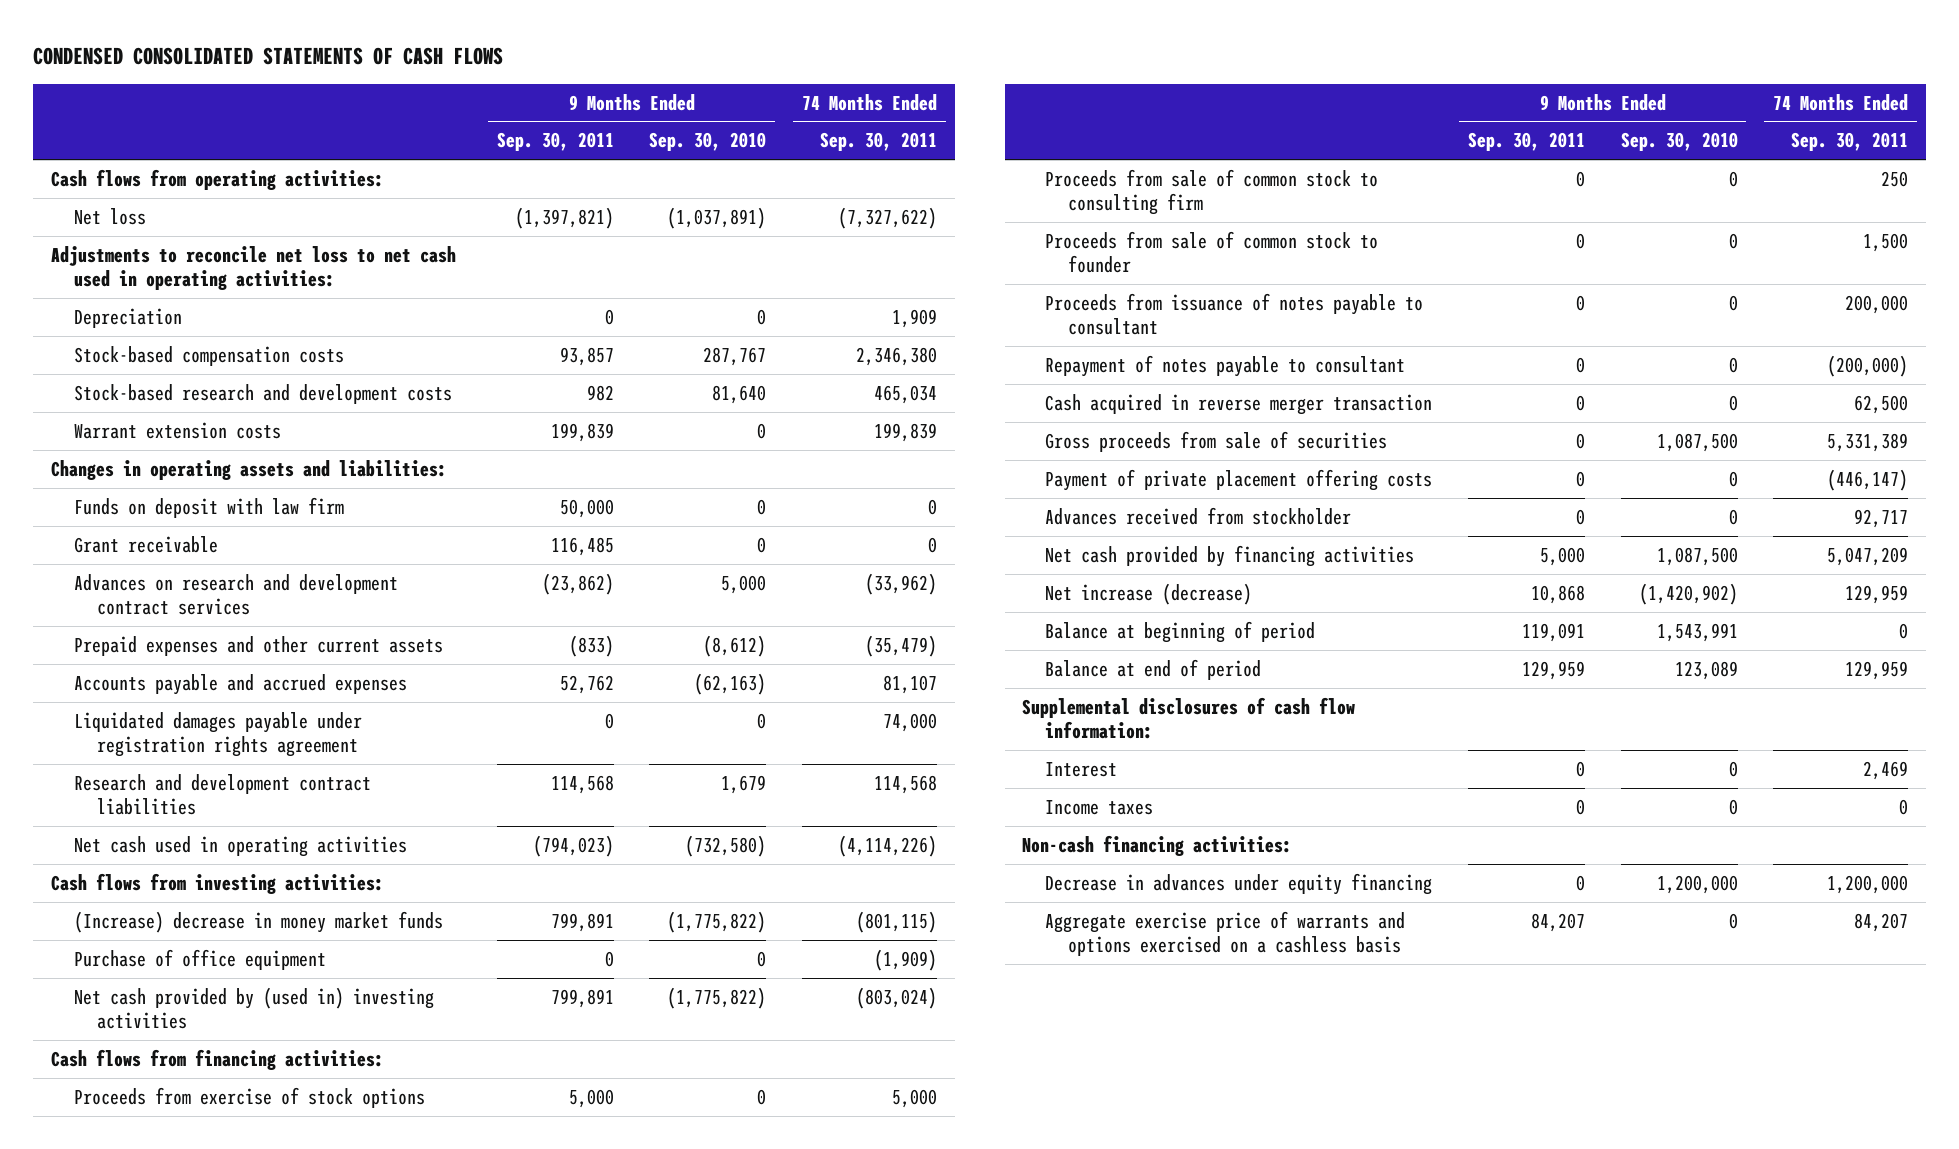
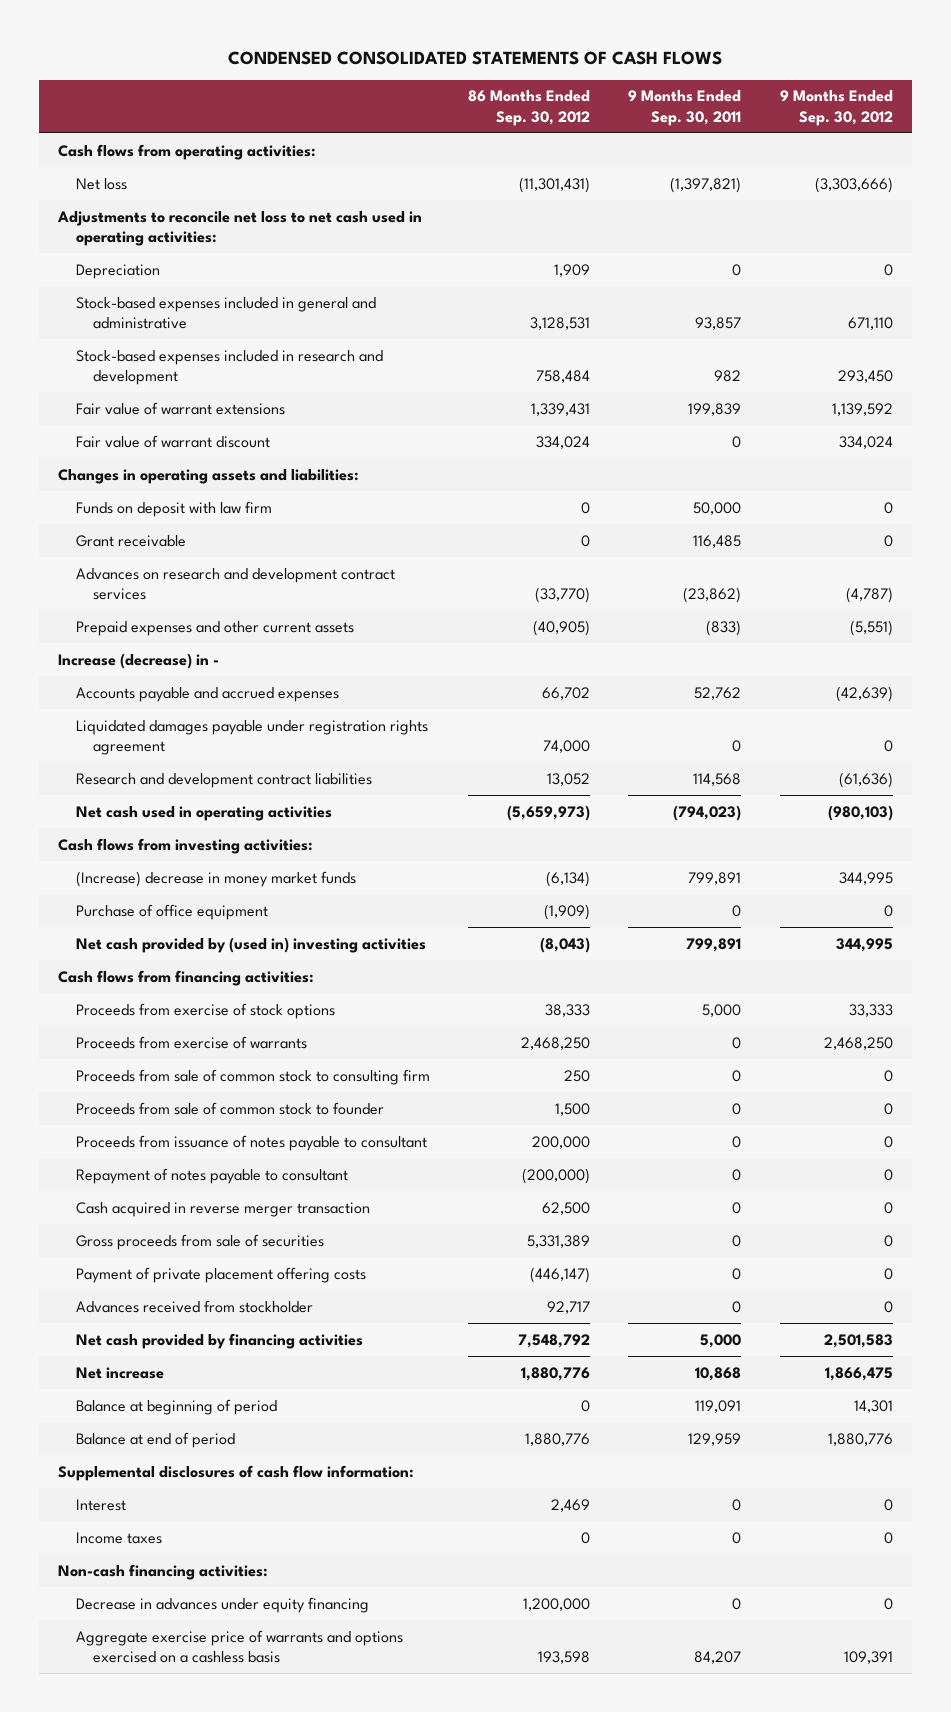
- | 9 Months Ended Sep. 30, 2011 | 9 Months Ended Sep. 30, 2010 | 74 Months Ended Sep. 30, 2011
+ | 86 Months Ended Sep. 30, 2012 | 9 Months Ended Sep. 30, 2011 | 9 Months Ended Sep. 30, 2012
- Stock-based compensation costs | 93,857 | 287,767 | 2,346,380
- Stock-based research and development costs | 982 | 81,640 | 465,034
- Warrant extension costs | 199,839 | 0 | 199,839
+ Stock-based expenses included in general and administrative | 3,128,531 | 93,857 | 671,110
+ Stock-based expenses included in research and development | 758,484 | 982 | 293,450
+ Fair value of warrant extensions | 1,339,431 | 199,839 | 1,139,592
+ Fair value of warrant discount | 334,024 | 0 | 334,024
+ Increase (decrease) in -
+ Proceeds from exercise of warrants | 2,468,250 | 0 | 2,468,250
- Net increase (decrease) | 10,868 | (1,420,902) | 129,959
+ Net increase | 1,880,776 | 10,868 | 1,866,475

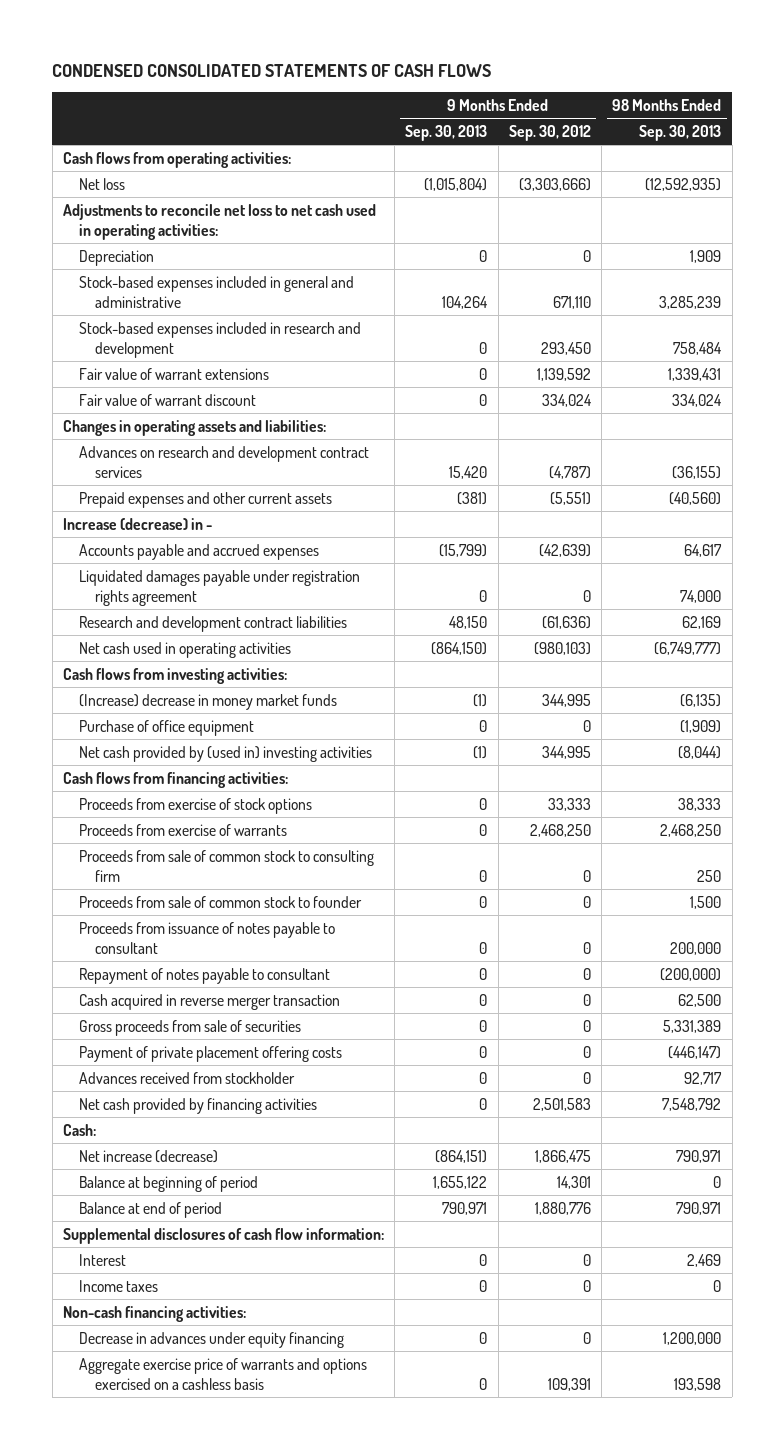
- | 86 Months Ended Sep. 30, 2012 | 9 Months Ended Sep. 30, 2011 | 9 Months Ended Sep. 30, 2012
+ | 9 Months Ended Sep. 30, 2013 | 9 Months Ended Sep. 30, 2012 | 98 Months Ended Sep. 30, 2013
- Funds on deposit with law firm | 0 | 50,000 | 0
- Grant receivable | 0 | 116,485 | 0
- Net increase | 1,880,776 | 10,868 | 1,866,475
+ Cash:
+ Net increase (decrease) | (864,151) | 1,866,475 | 790,971

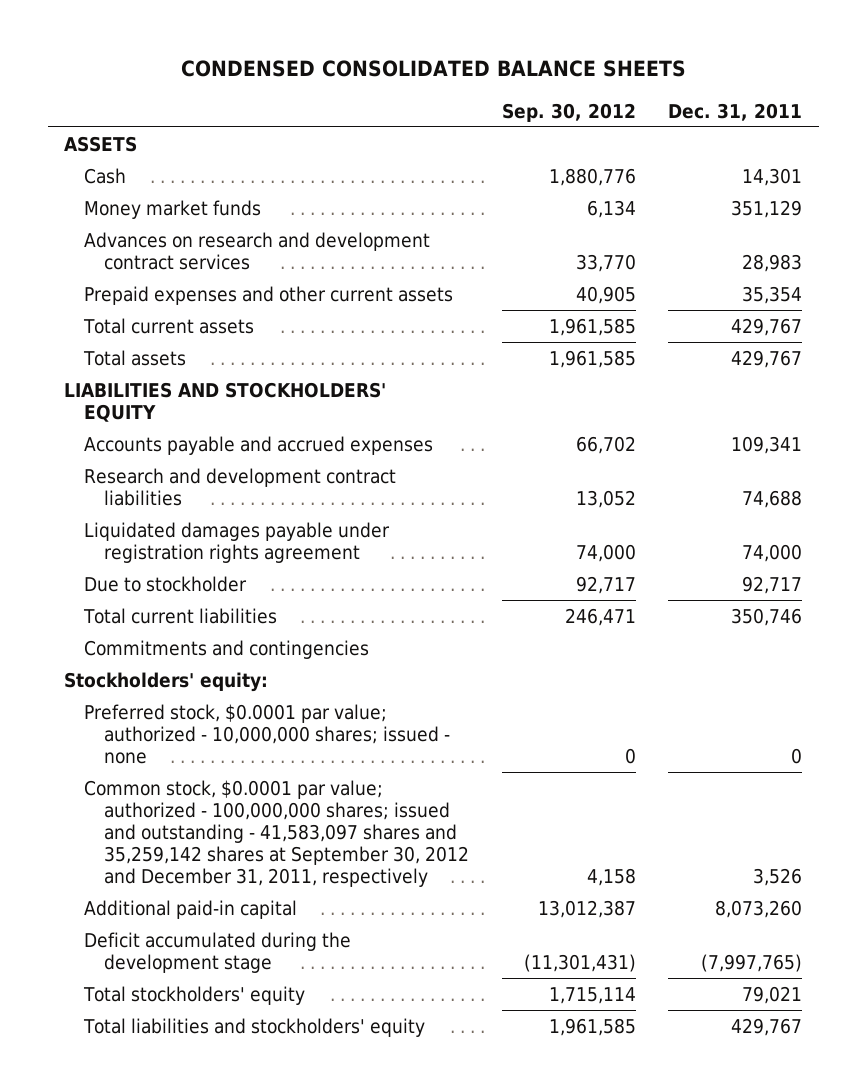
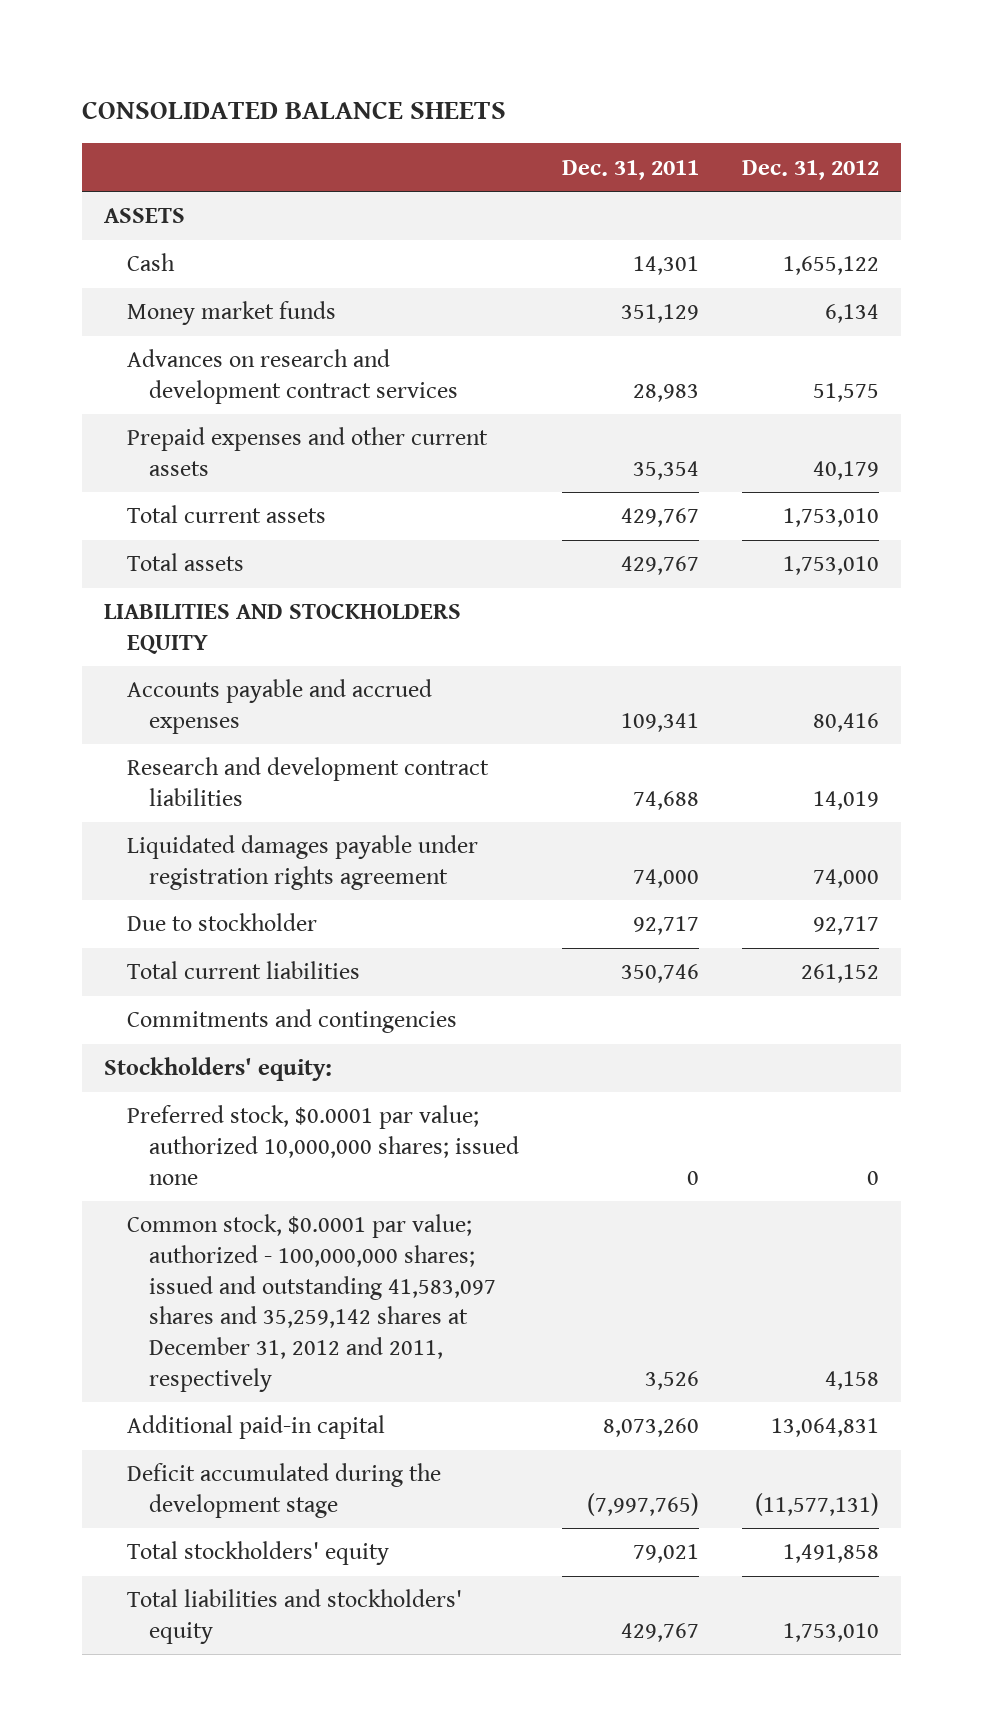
- CONDENSED CONSOLIDATED BALANCE SHEETS
+ CONSOLIDATED BALANCE SHEETS
- | Sep. 30, 2012 | Dec. 31, 2011
+ | Dec. 31, 2011 | Dec. 31, 2012
- LIABILITIES AND STOCKHOLDERS' EQUITY
+ LIABILITIES AND STOCKHOLDERS EQUITY
- Preferred stock, $0.0001 par value; authorized - 10,000,000 shares; issued - none | 0 | 0
- Common stock, $0.0001 par value; authorized - 100,000,000 shares; issued and outstanding - 41,583,097 shares and 35,259,142 shares at September 30, 2012 and December 31, 2011, respectively | 4,158 | 3,526
+ Preferred stock, $0.0001 par value; authorized 10,000,000 shares; issued none | 0 | 0
+ Common stock, $0.0001 par value; authorized - 100,000,000 shares; issued and outstanding 41,583,097 shares and 35,259,142 shares at December 31, 2012 and 2011, respectively | 3,526 | 4,158

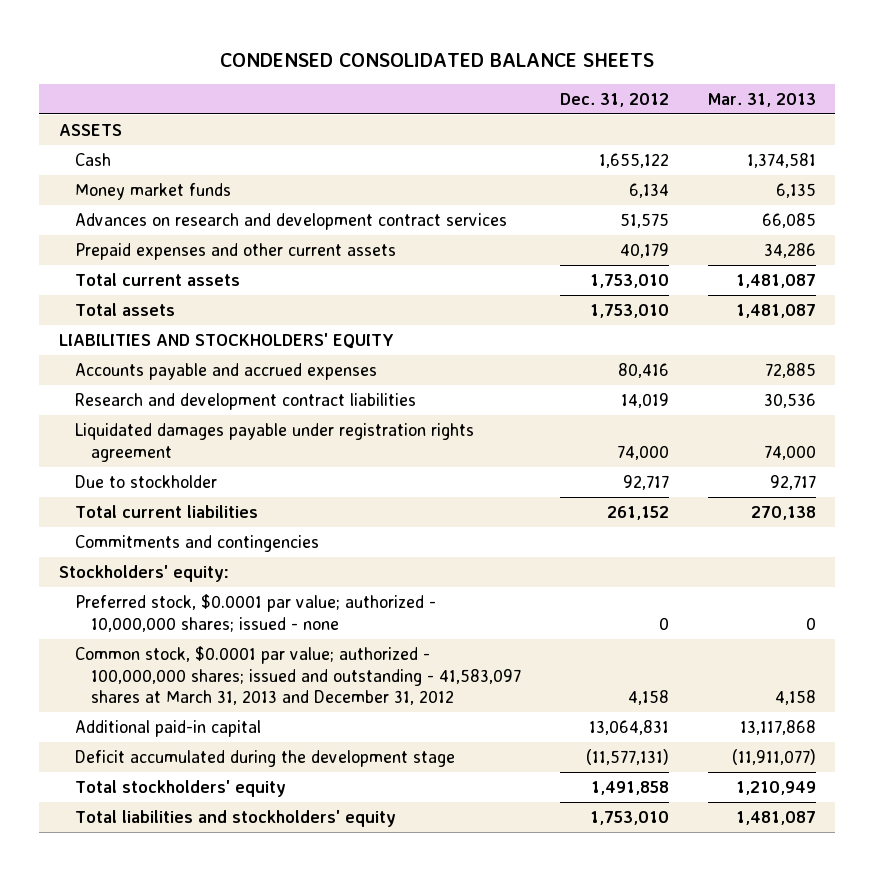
- CONSOLIDATED BALANCE SHEETS
+ CONDENSED CONSOLIDATED BALANCE SHEETS
- | Dec. 31, 2011 | Dec. 31, 2012
+ | Dec. 31, 2012 | Mar. 31, 2013
- LIABILITIES AND STOCKHOLDERS EQUITY
+ LIABILITIES AND STOCKHOLDERS' EQUITY
- Preferred stock, $0.0001 par value; authorized 10,000,000 shares; issued none | 0 | 0
- Common stock, $0.0001 par value; authorized - 100,000,000 shares; issued and outstanding 41,583,097 shares and 35,259,142 shares at December 31, 2012 and 2011, respectively | 3,526 | 4,158
+ Preferred stock, $0.0001 par value; authorized - 10,000,000 shares; issued - none | 0 | 0
+ Common stock, $0.0001 par value; authorized - 100,000,000 shares; issued and outstanding - 41,583,097 shares at March 31, 2013 and December 31, 2012 | 4,158 | 4,158

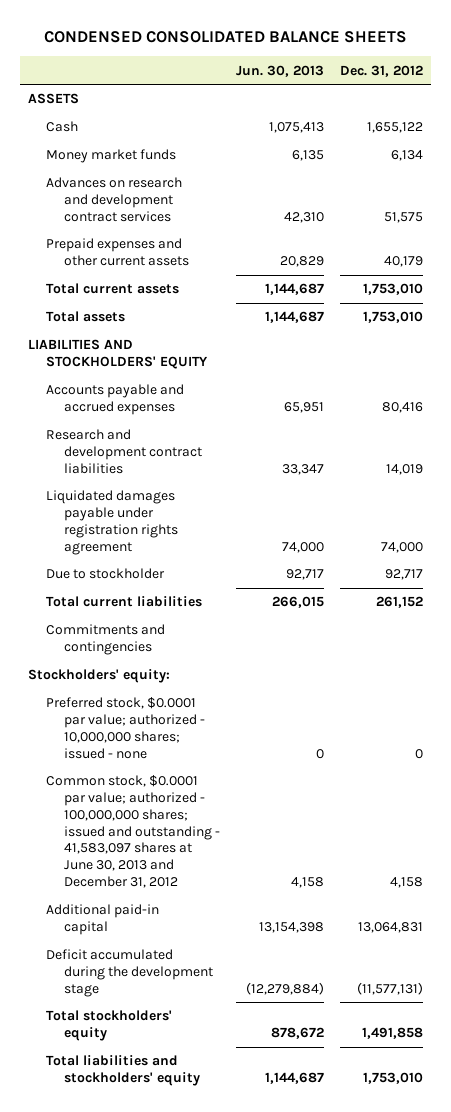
- | Dec. 31, 2012 | Mar. 31, 2013
+ | Jun. 30, 2013 | Dec. 31, 2012
- Common stock, $0.0001 par value; authorized - 100,000,000 shares; issued and outstanding - 41,583,097 shares at March 31, 2013 and December 31, 2012 | 4,158 | 4,158
+ Common stock, $0.0001 par value; authorized - 100,000,000 shares; issued and outstanding - 41,583,097 shares at June 30, 2013 and December 31, 2012 | 4,158 | 4,158

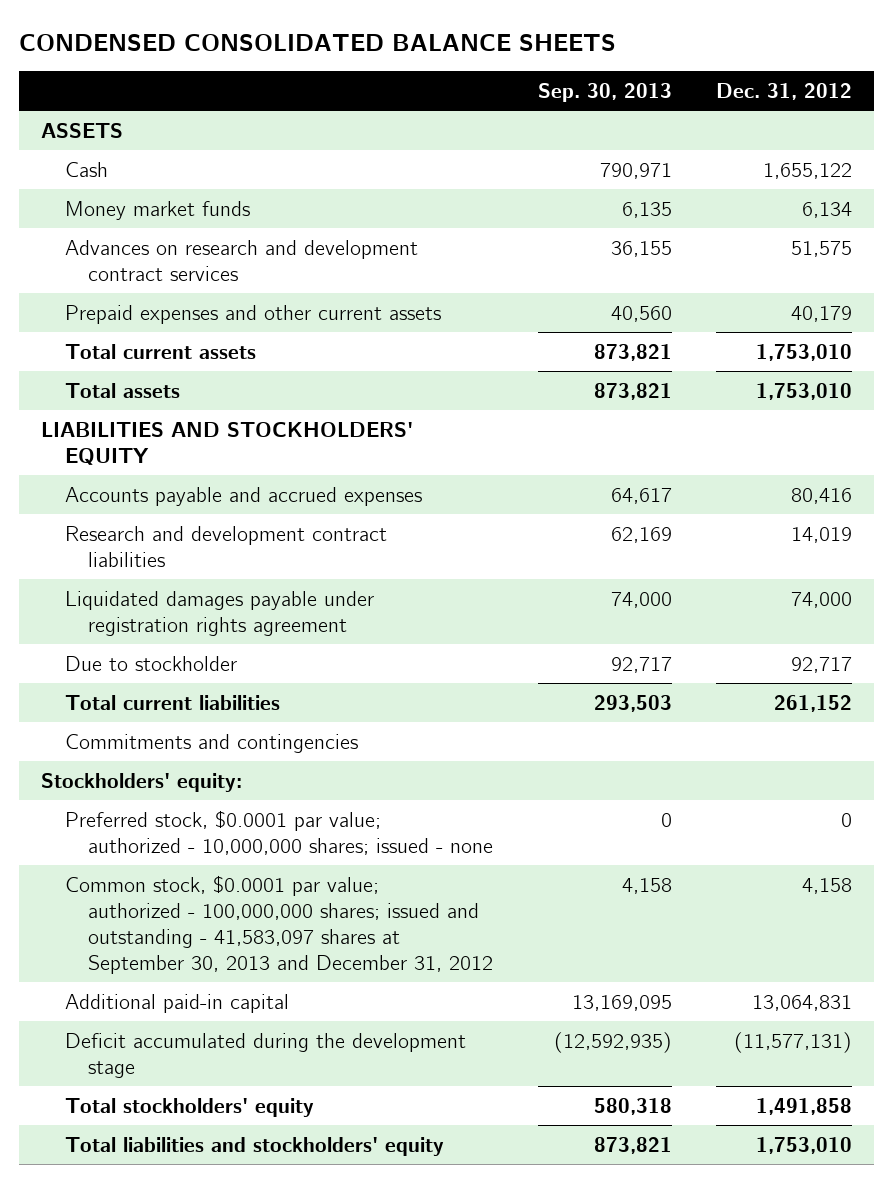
- | Jun. 30, 2013 | Dec. 31, 2012
+ | Sep. 30, 2013 | Dec. 31, 2012
- Common stock, $0.0001 par value; authorized - 100,000,000 shares; issued and outstanding - 41,583,097 shares at June 30, 2013 and December 31, 2012 | 4,158 | 4,158
+ Common stock, $0.0001 par value; authorized - 100,000,000 shares; issued and outstanding - 41,583,097 shares at September 30, 2013 and December 31, 2012 | 4,158 | 4,158

